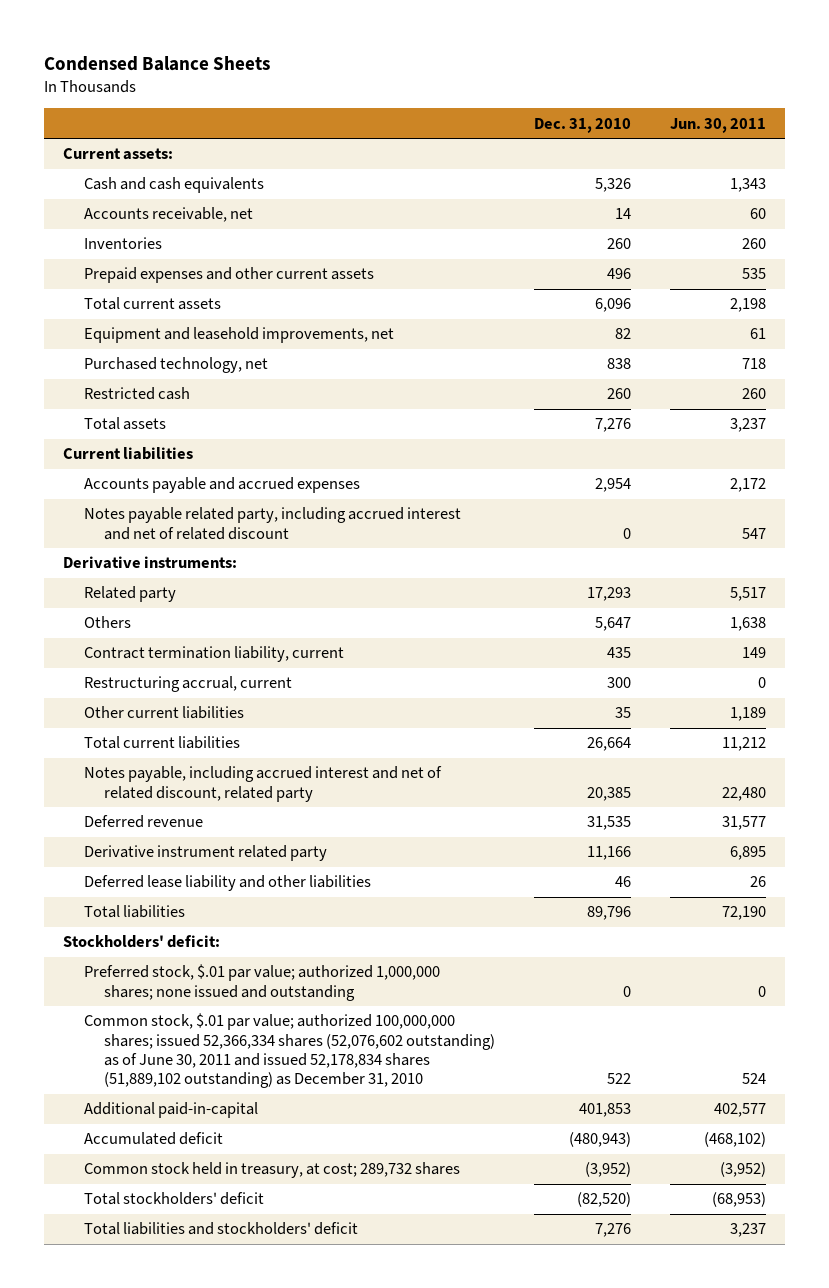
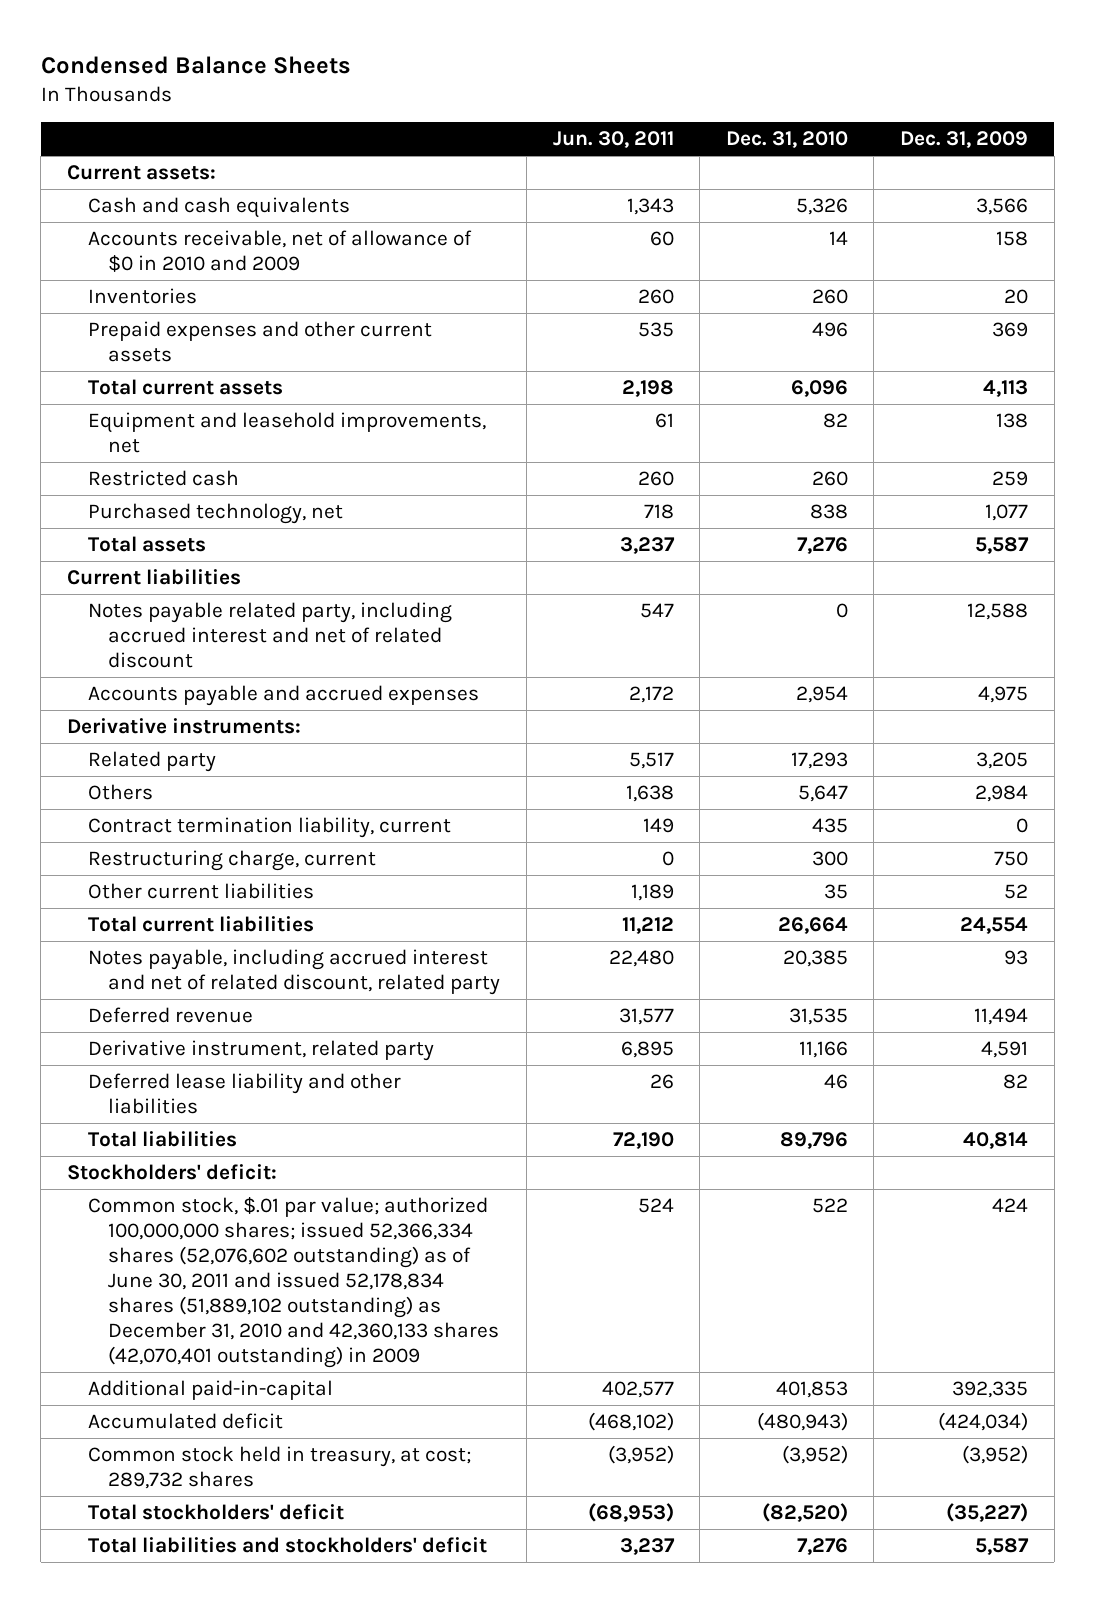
- | Dec. 31, 2010 | Jun. 30, 2011
+ | Jun. 30, 2011 | Dec. 31, 2010 | Dec. 31, 2009
- Accounts receivable, net | 14 | 60
+ Accounts receivable, net of allowance of $0 in 2010 and 2009 | 60 | 14 | 158
moved down: Purchased technology, net | 718 | 838 | 1,077
moved down: Accounts payable and accrued expenses | 2,172 | 2,954 | 4,975
- Restructuring accrual, current | 300 | 0
+ Restructuring charge, current | 0 | 300 | 750
- Derivative instrument related party | 11,166 | 6,895
+ Derivative instrument, related party | 6,895 | 11,166 | 4,591
- Preferred stock, $.01 par value; authorized 1,000,000 shares; none issued and outstanding | 0 | 0
- Common stock, $.01 par value; authorized 100,000,000 shares; issued 52,366,334 shares (52,076,602 outstanding) as of June 30, 2011 and issued 52,178,834 shares (51,889,102 outstanding) as December 31, 2010 | 522 | 524
+ Common stock, $.01 par value; authorized 100,000,000 shares; issued 52,366,334 shares (52,076,602 outstanding) as of June 30, 2011 and issued 52,178,834 shares (51,889,102 outstanding) as December 31, 2010 and 42,360,133 shares (42,070,401 outstanding) in 2009 | 524 | 522 | 424

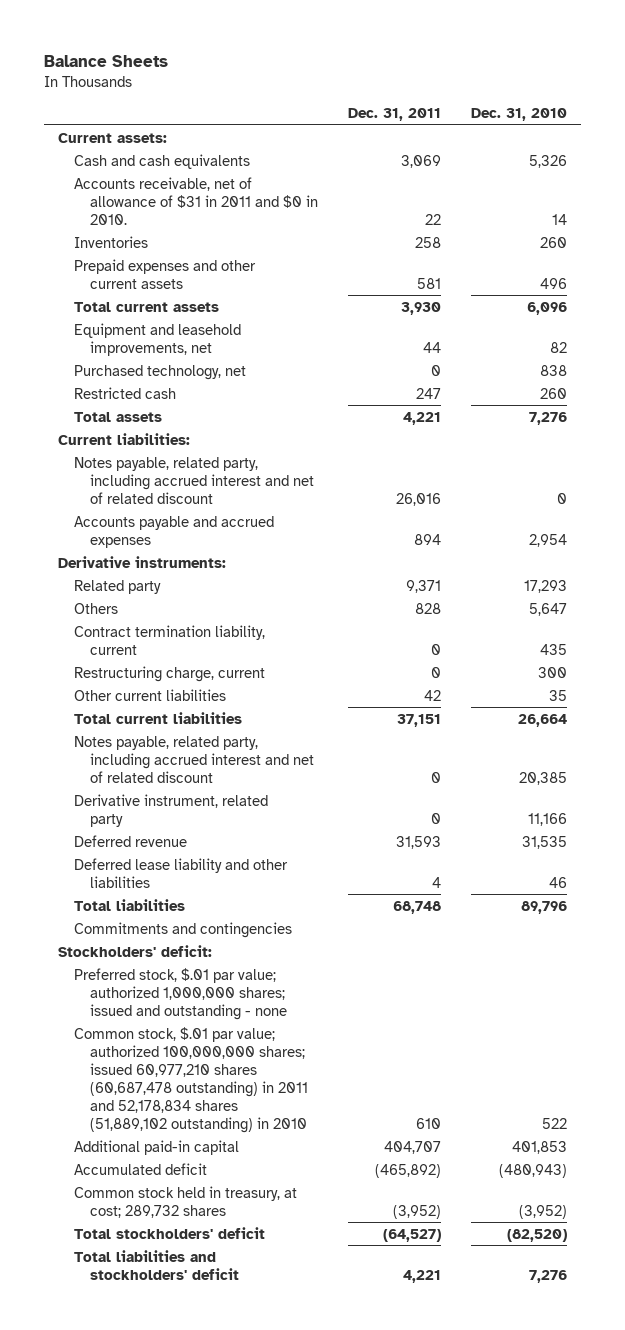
- Condensed Balance Sheets
+ Balance Sheets
- | Jun. 30, 2011 | Dec. 31, 2010 | Dec. 31, 2009
+ | Dec. 31, 2011 | Dec. 31, 2010
- Accounts receivable, net of allowance of $0 in 2010 and 2009 | 60 | 14 | 158
+ Accounts receivable, net of allowance of $31 in 2011 and $0 in 2010. | 22 | 14
moved down: Restricted cash | 247 | 260
- Current liabilities
- Notes payable related party, including accrued interest and net of related discount | 547 | 0 | 12,588
+ Current liabilities:
+ Notes payable, related party, including accrued interest and net of related discount | 26,016 | 0
- Notes payable, including accrued interest and net of related discount, related party | 22,480 | 20,385 | 93
+ Notes payable, related party, including accrued interest and net of related discount | 0 | 20,385
moved down: Deferred revenue | 31,593 | 31,535
+ Commitments and contingencies
- Common stock, $.01 par value; authorized 100,000,000 shares; issued 52,366,334 shares (52,076,602 outstanding) as of June 30, 2011 and issued 52,178,834 shares (51,889,102 outstanding) as December 31, 2010 and 42,360,133 shares (42,070,401 outstanding) in 2009 | 524 | 522 | 424
- Additional paid-in-capital | 402,577 | 401,853 | 392,335
+ Preferred stock, $.01 par value; authorized 1,000,000 shares; issued and outstanding - none
+ Common stock, $.01 par value; authorized 100,000,000 shares; issued 60,977,210 shares (60,687,478 outstanding) in 2011 and 52,178,834 shares (51,889,102 outstanding) in 2010 | 610 | 522
+ Additional paid-in capital | 404,707 | 401,853

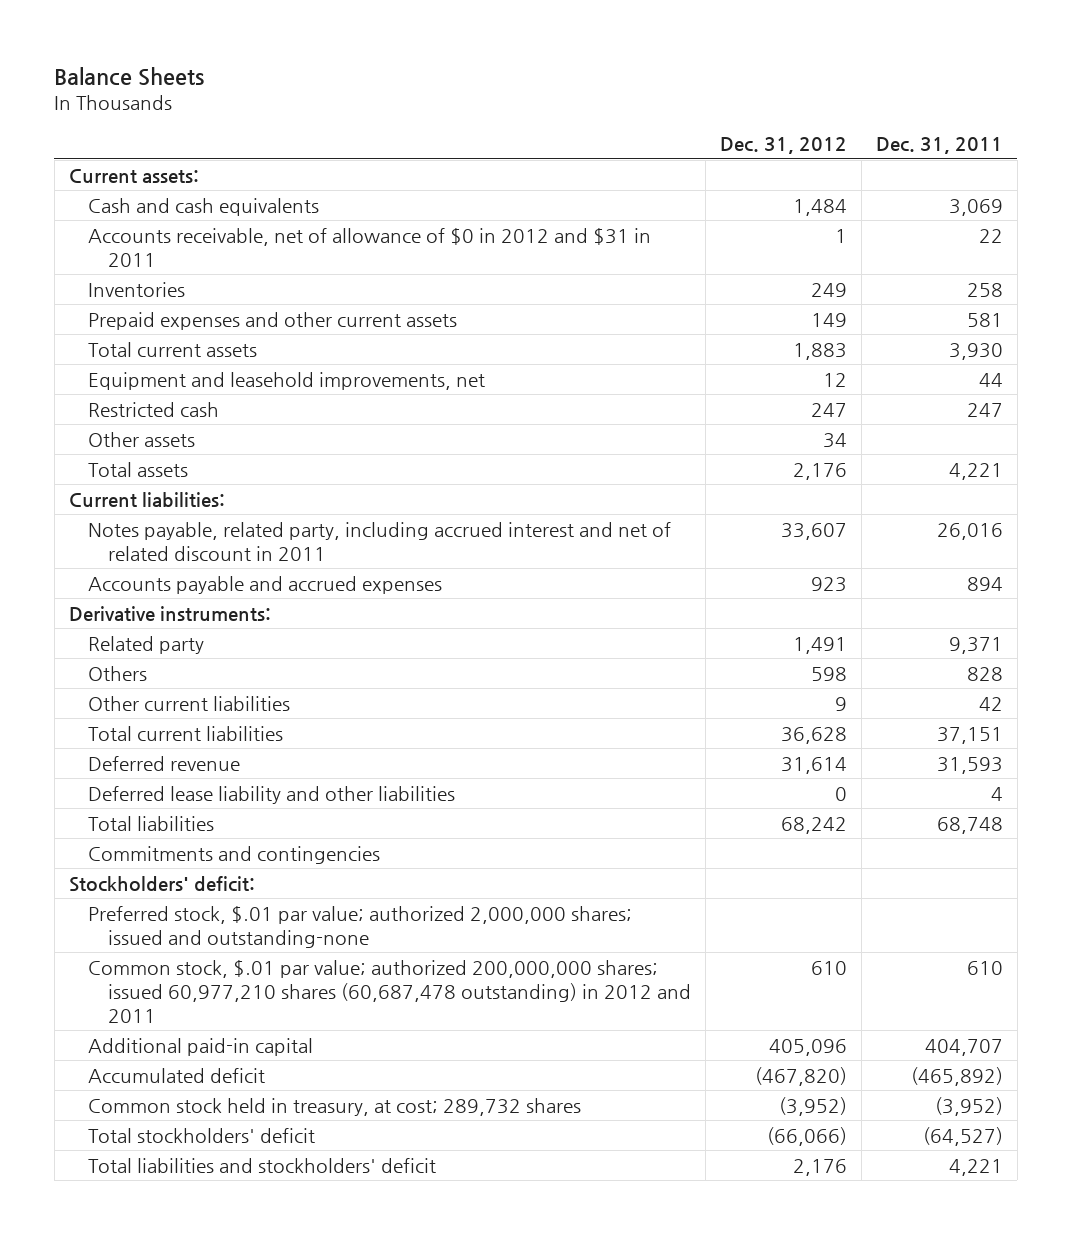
- | Dec. 31, 2011 | Dec. 31, 2010
+ | Dec. 31, 2012 | Dec. 31, 2011
- Accounts receivable, net of allowance of $31 in 2011 and $0 in 2010. | 22 | 14
+ Accounts receivable, net of allowance of $0 in 2012 and $31 in 2011 | 1 | 22
- Purchased technology, net | 0 | 838
+ Other assets | 34 |
- Notes payable, related party, including accrued interest and net of related discount | 26,016 | 0
+ Notes payable, related party, including accrued interest and net of related discount in 2011 | 33,607 | 26,016
- Contract termination liability, current | 0 | 435
- Restructuring charge, current | 0 | 300
- Notes payable, related party, including accrued interest and net of related discount | 0 | 20,385
- Derivative instrument, related party | 0 | 11,166
- Preferred stock, $.01 par value; authorized 1,000,000 shares; issued and outstanding - none
- Common stock, $.01 par value; authorized 100,000,000 shares; issued 60,977,210 shares (60,687,478 outstanding) in 2011 and 52,178,834 shares (51,889,102 outstanding) in 2010 | 610 | 522
+ Preferred stock, $.01 par value; authorized 2,000,000 shares; issued and outstanding-none
+ Common stock, $.01 par value; authorized 200,000,000 shares; issued 60,977,210 shares (60,687,478 outstanding) in 2012 and 2011 | 610 | 610

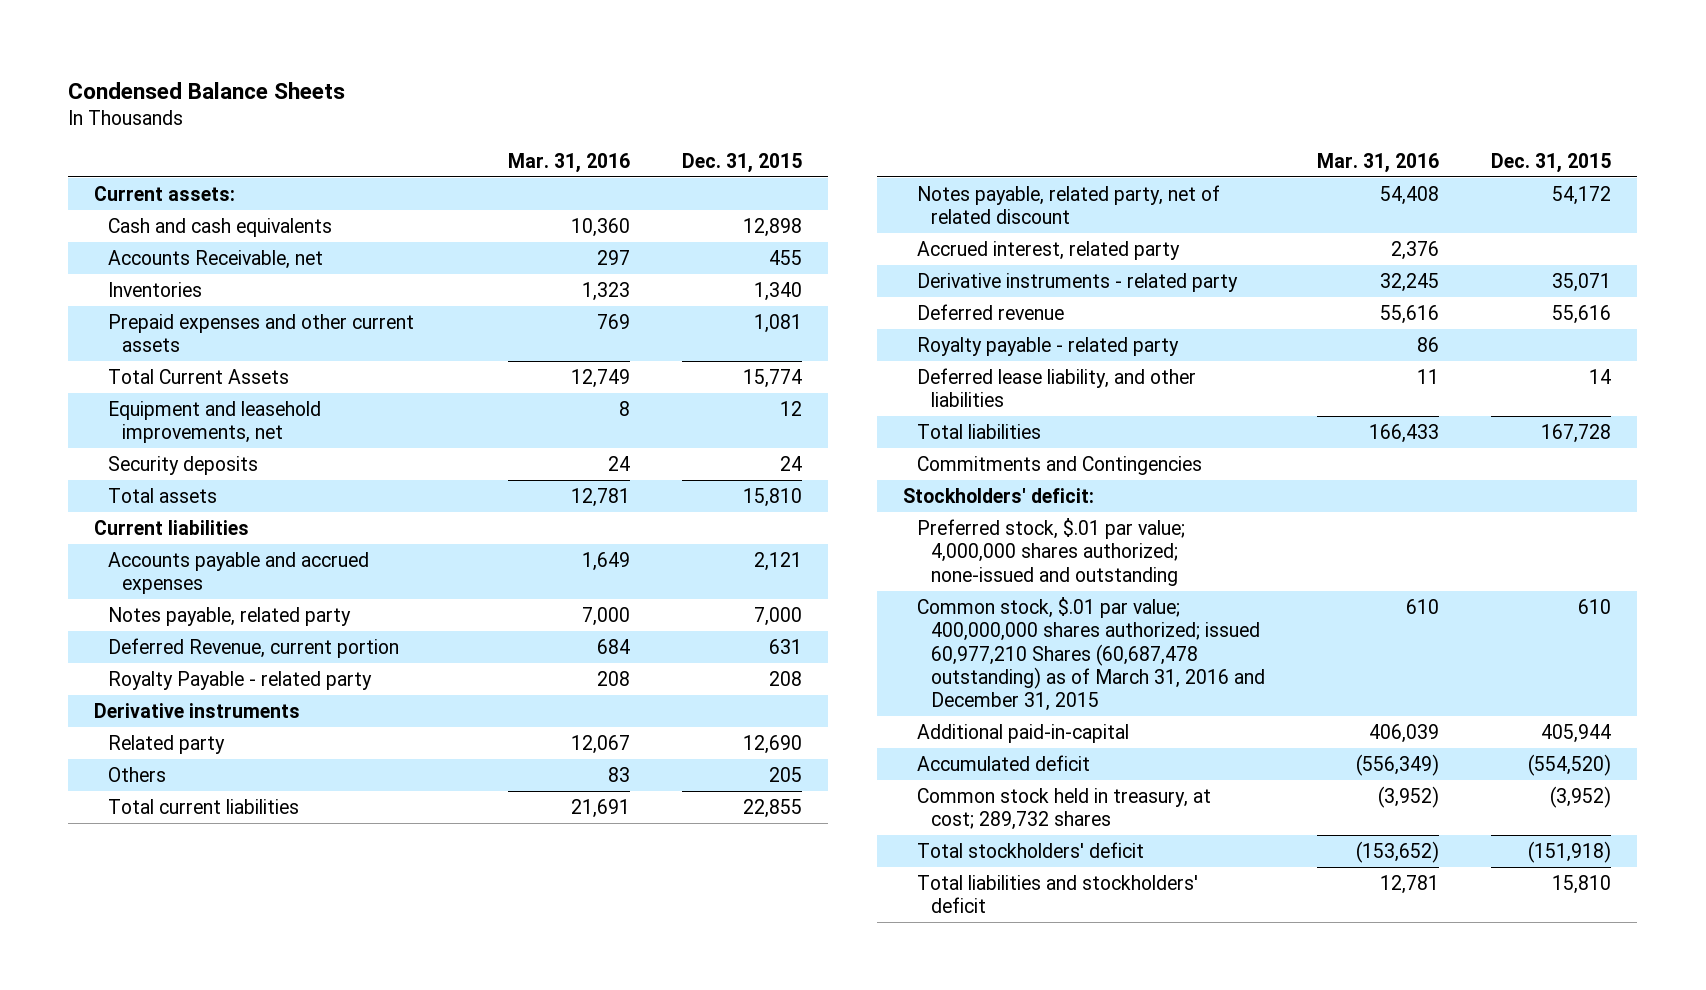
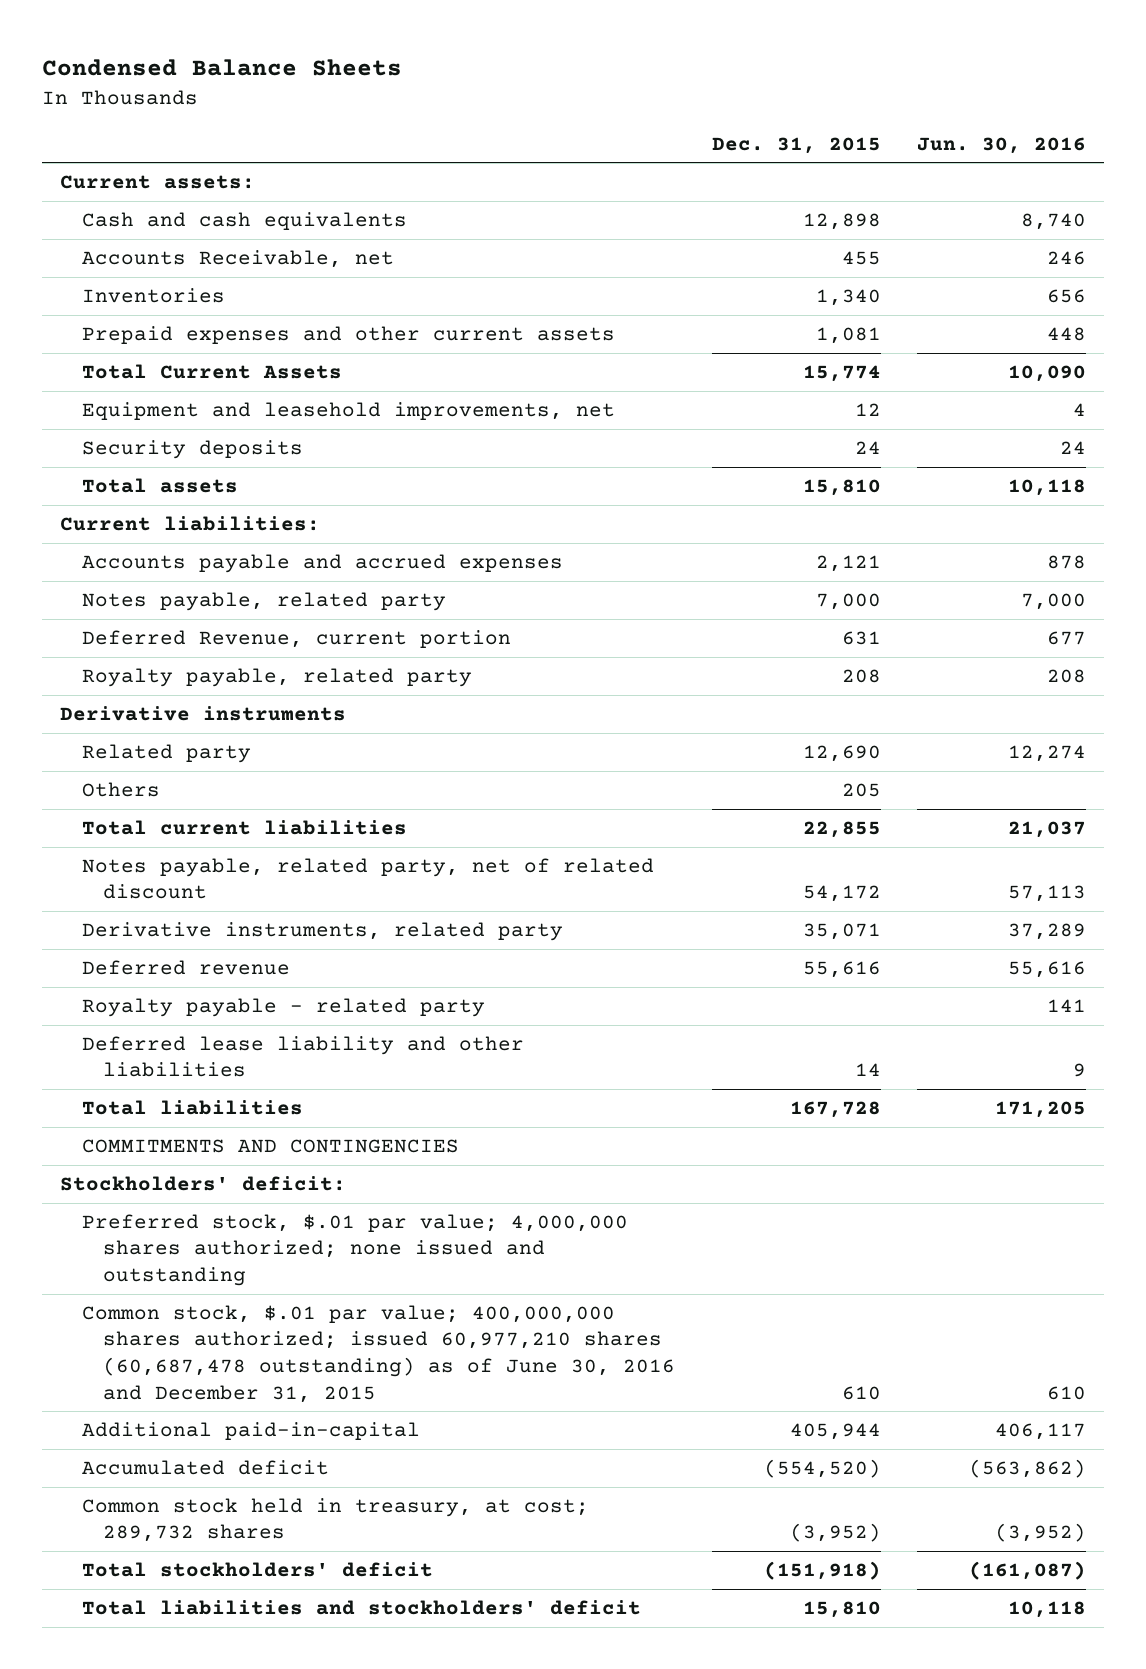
- | Mar. 31, 2016 | Dec. 31, 2015
+ | Dec. 31, 2015 | Jun. 30, 2016
- Current liabilities
+ Current liabilities:
- Royalty Payable - related party | 208 | 208
+ Royalty payable, related party | 208 | 208
- Accrued interest, related party | 2,376 |
- Derivative instruments - related party | 32,245 | 35,071
+ Derivative instruments, related party | 35,071 | 37,289
- Deferred lease liability, and other liabilities | 11 | 14
+ Deferred lease liability and other liabilities | 14 | 9
- Commitments and Contingencies
+ COMMITMENTS AND CONTINGENCIES
- Preferred stock, $.01 par value; 4,000,000 shares authorized; none-issued and outstanding
- Common stock, $.01 par value; 400,000,000 shares authorized; issued 60,977,210 Shares (60,687,478 outstanding) as of March 31, 2016 and December 31, 2015 | 610 | 610
+ Preferred stock, $.01 par value; 4,000,000 shares authorized; none issued and outstanding
+ Common stock, $.01 par value; 400,000,000 shares authorized; issued 60,977,210 shares (60,687,478 outstanding) as of June 30, 2016 and December 31, 2015 | 610 | 610

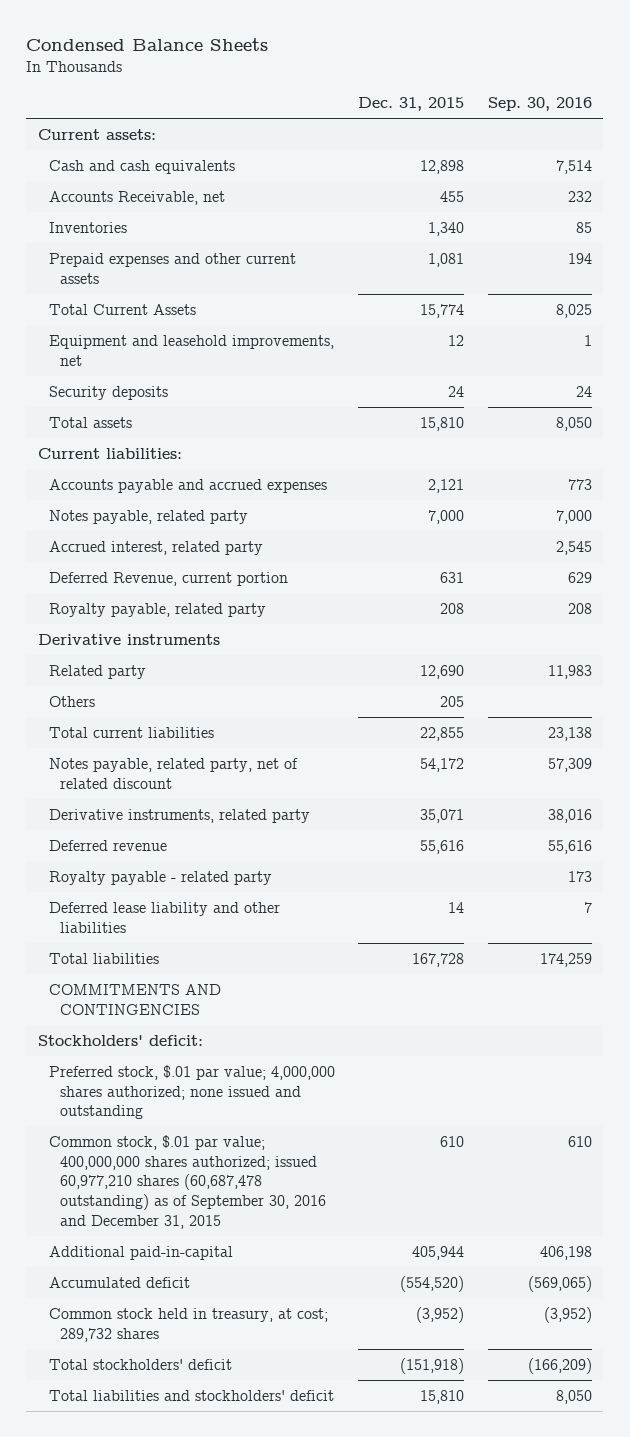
- | Dec. 31, 2015 | Jun. 30, 2016
+ | Dec. 31, 2015 | Sep. 30, 2016
+ Accrued interest, related party | | 2,545
- Common stock, $.01 par value; 400,000,000 shares authorized; issued 60,977,210 shares (60,687,478 outstanding) as of June 30, 2016 and December 31, 2015 | 610 | 610
+ Common stock, $.01 par value; 400,000,000 shares authorized; issued 60,977,210 shares (60,687,478 outstanding) as of September 30, 2016 and December 31, 2015 | 610 | 610

